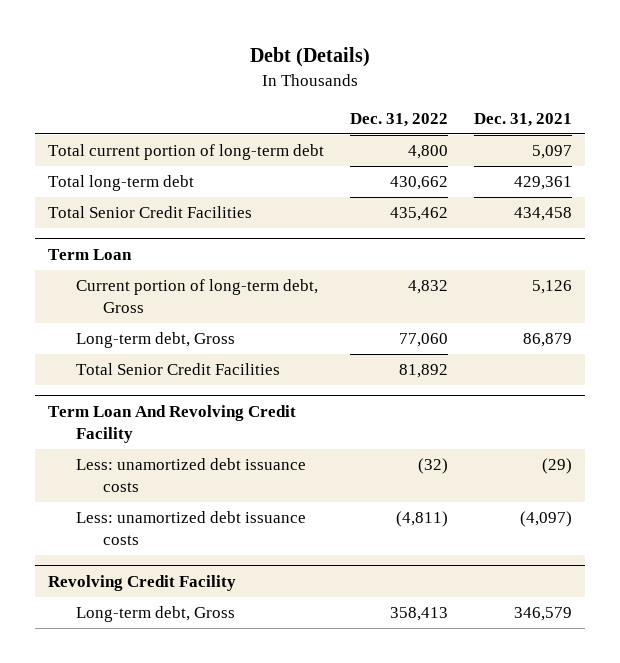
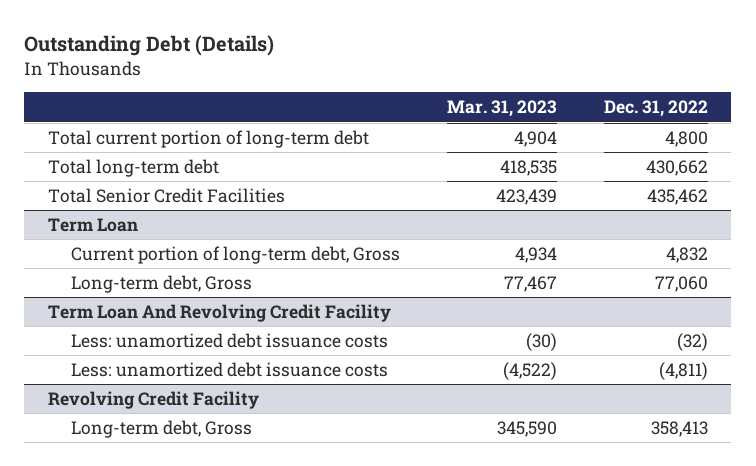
- Debt (Details)
+ Outstanding Debt (Details)
- | Dec. 31, 2022 | Dec. 31, 2021
+ | Mar. 31, 2023 | Dec. 31, 2022
@ Term Loan
- Total Senior Credit Facilities | 81,892 |

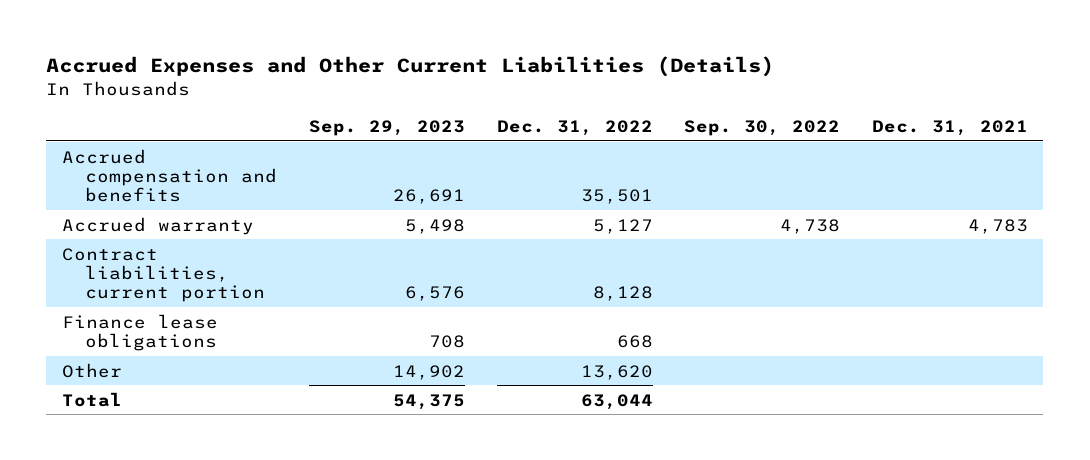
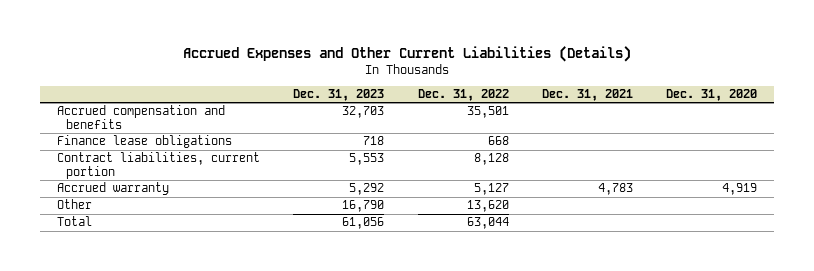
- | Sep. 29, 2023 | Dec. 31, 2022 | Sep. 30, 2022 | Dec. 31, 2021
+ | Dec. 31, 2023 | Dec. 31, 2022 | Dec. 31, 2021 | Dec. 31, 2020
moved down: Contract liabilities, current portion | 5,553 | 8,128 | |
moved down: Accrued warranty | 5,292 | 5,127 | 4,783 | 4,919

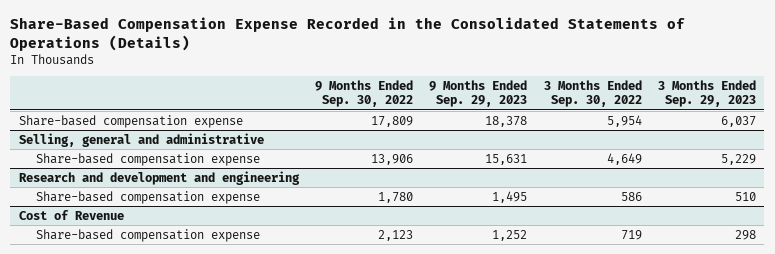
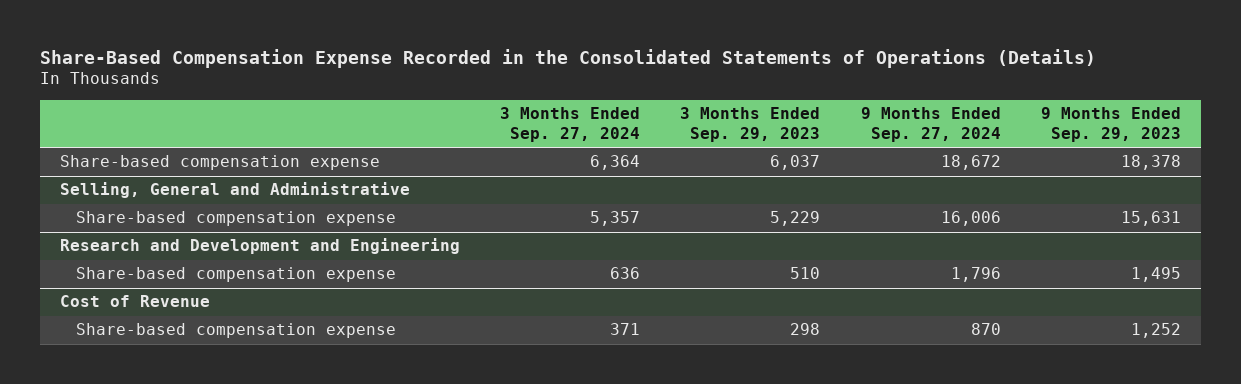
- | 9 Months Ended Sep. 30, 2022 | 9 Months Ended Sep. 29, 2023 | 3 Months Ended Sep. 30, 2022 | 3 Months Ended Sep. 29, 2023
+ | 3 Months Ended Sep. 27, 2024 | 3 Months Ended Sep. 29, 2023 | 9 Months Ended Sep. 27, 2024 | 9 Months Ended Sep. 29, 2023
- Selling, general and administrative
+ Selling, General and Administrative
- Research and development and engineering
+ Research and Development and Engineering

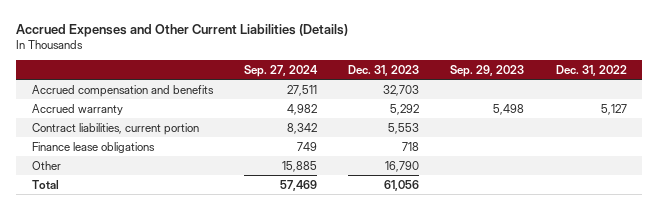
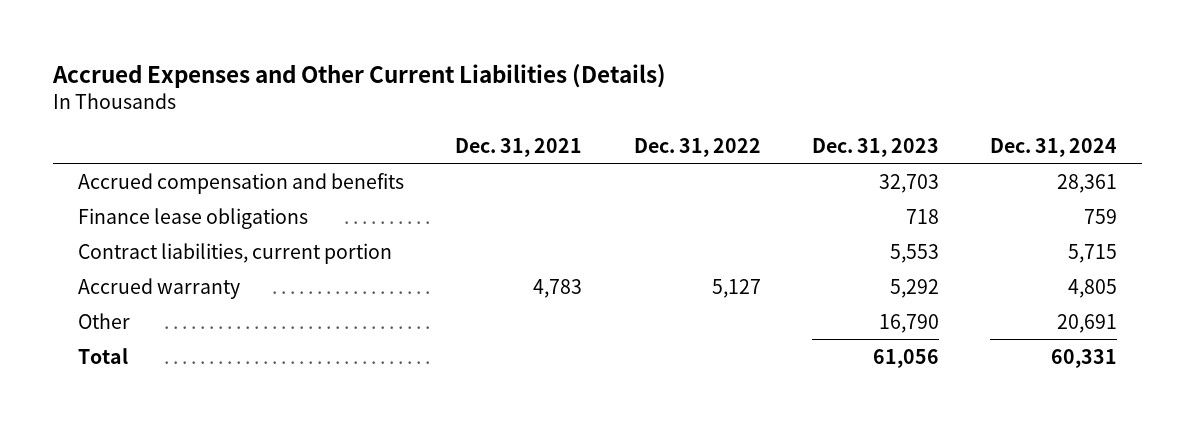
- | Sep. 27, 2024 | Dec. 31, 2023 | Sep. 29, 2023 | Dec. 31, 2022
+ | Dec. 31, 2021 | Dec. 31, 2022 | Dec. 31, 2023 | Dec. 31, 2024
moved down: Contract liabilities, current portion | | | 5,553 | 5,715
moved down: Accrued warranty | 4,783 | 5,127 | 5,292 | 4,805

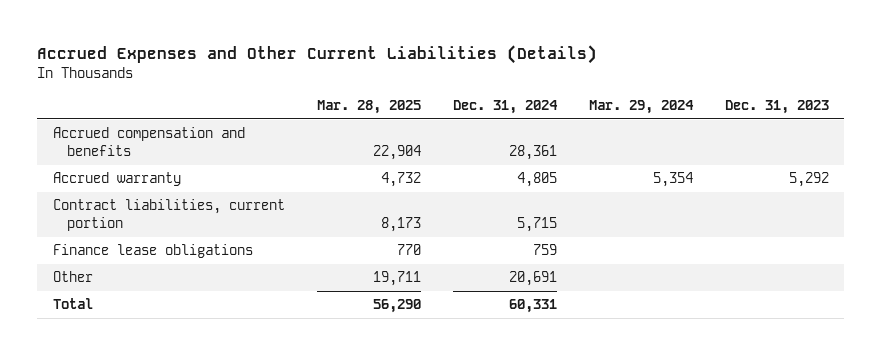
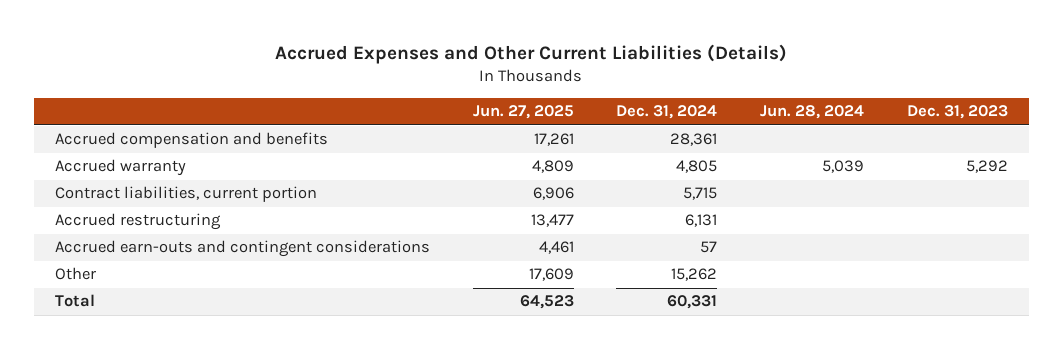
- | Mar. 28, 2025 | Dec. 31, 2024 | Mar. 29, 2024 | Dec. 31, 2023
+ | Jun. 27, 2025 | Dec. 31, 2024 | Jun. 28, 2024 | Dec. 31, 2023
- Finance lease obligations | 770 | 759 | |
- Other | 19,711 | 20,691 | |
+ Accrued restructuring | 13,477 | 6,131 | |
+ Accrued earn-outs and contingent considerations | 4,461 | 57 | |
+ Other | 17,609 | 15,262 | |

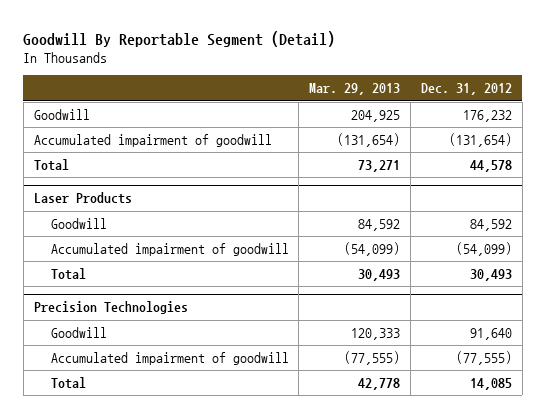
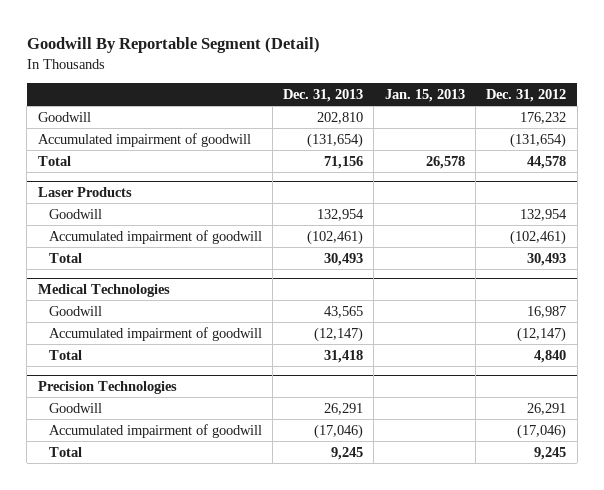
- | Mar. 29, 2013 | Dec. 31, 2012
+ | Dec. 31, 2013 | Jan. 15, 2013 | Dec. 31, 2012
@ Laser Products
- Goodwill | 84,592 | 84,592
- Accumulated impairment of goodwill | (54,099) | (54,099)
+ Goodwill | 132,954 | | 132,954
+ Accumulated impairment of goodwill | (102,461) | | (102,461)
+ Medical Technologies
+ Goodwill | 43,565 | | 16,987
+ Accumulated impairment of goodwill | (12,147) | | (12,147)
+ Total | 31,418 | | 4,840
@ Precision Technologies
- Goodwill | 120,333 | 91,640
- Accumulated impairment of goodwill | (77,555) | (77,555)
- Total | 42,778 | 14,085
+ Goodwill | 26,291 | | 26,291
+ Accumulated impairment of goodwill | (17,046) | | (17,046)
+ Total | 9,245 | | 9,245

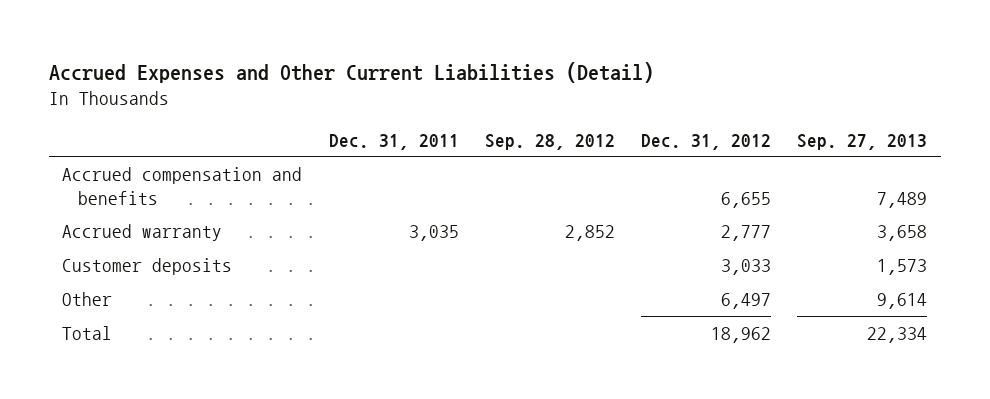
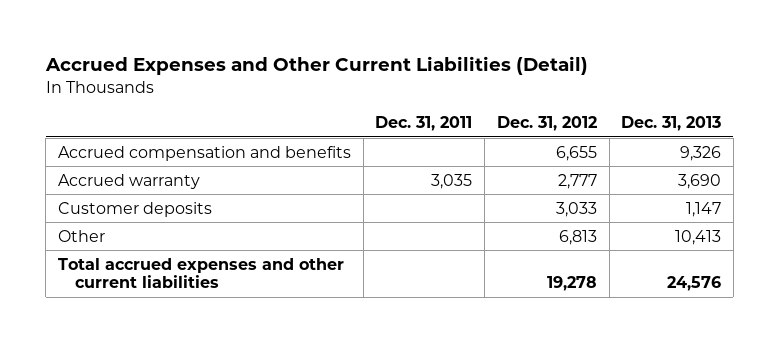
- | Dec. 31, 2011 | Sep. 28, 2012 | Dec. 31, 2012 | Sep. 27, 2013
+ | Dec. 31, 2011 | Dec. 31, 2012 | Dec. 31, 2013
- Other | | | 6,497 | 9,614
- Total | | | 18,962 | 22,334
+ Other | | 6,813 | 10,413
+ Total accrued expenses and other current liabilities | | 19,278 | 24,576

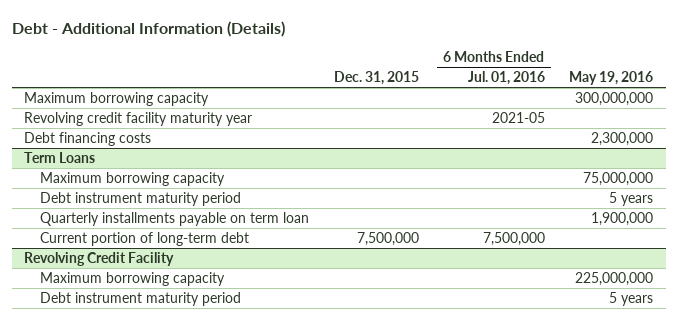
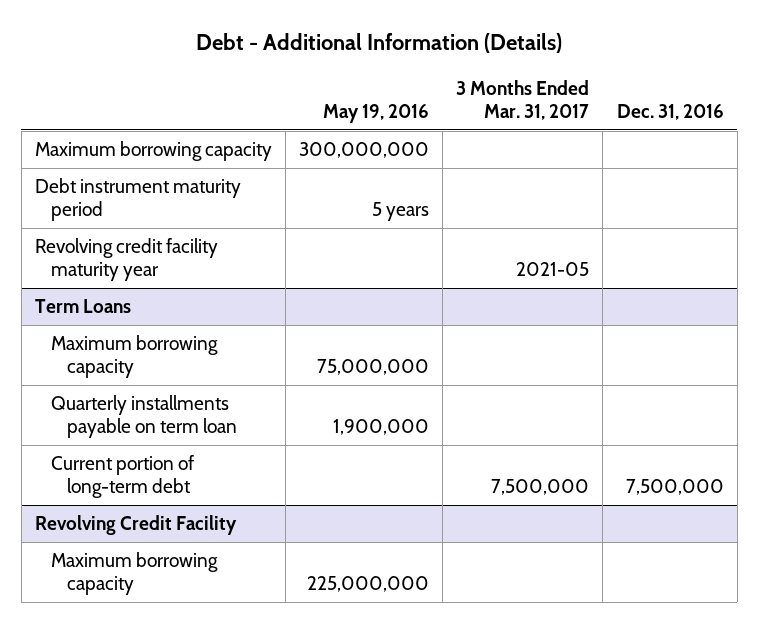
- | Dec. 31, 2015 | 6 Months Ended Jul. 01, 2016 | May 19, 2016
+ | May 19, 2016 | 3 Months Ended Mar. 31, 2017 | Dec. 31, 2016
+ Debt instrument maturity period | 5 years | |
- Debt financing costs | | | 2,300,000
@ Term Loans
- Debt instrument maturity period | | | 5 years
@ Revolving Credit Facility
- Debt instrument maturity period | | | 5 years

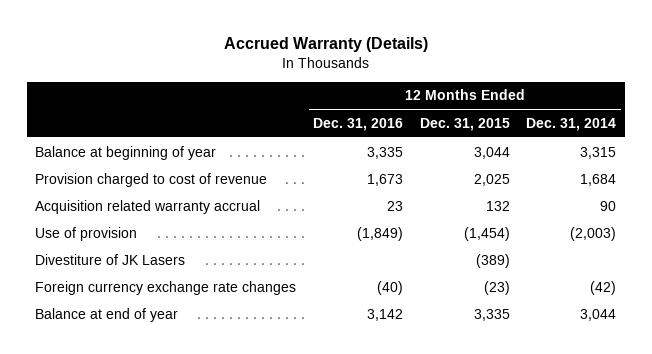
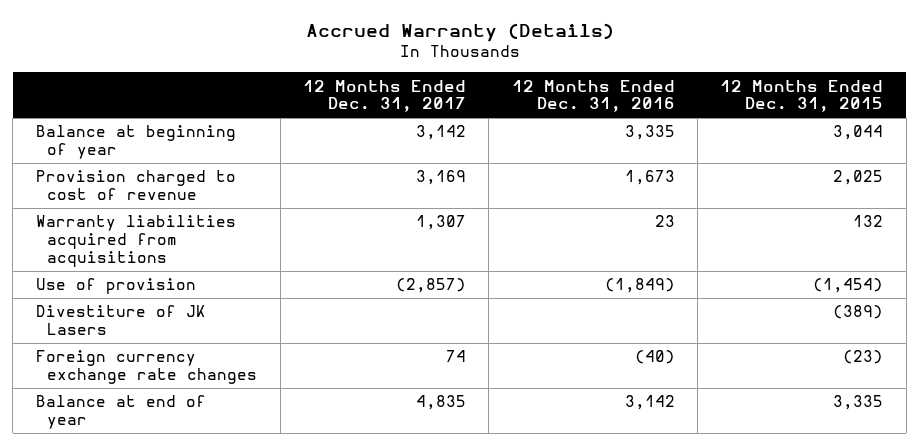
- | 12 Months Ended Dec. 31, 2016 | 12 Months Ended Dec. 31, 2015 | 12 Months Ended Dec. 31, 2014
+ | 12 Months Ended Dec. 31, 2017 | 12 Months Ended Dec. 31, 2016 | 12 Months Ended Dec. 31, 2015
- Acquisition related warranty accrual | 23 | 132 | 90
+ Warranty liabilities acquired from acquisitions | 1,307 | 23 | 132

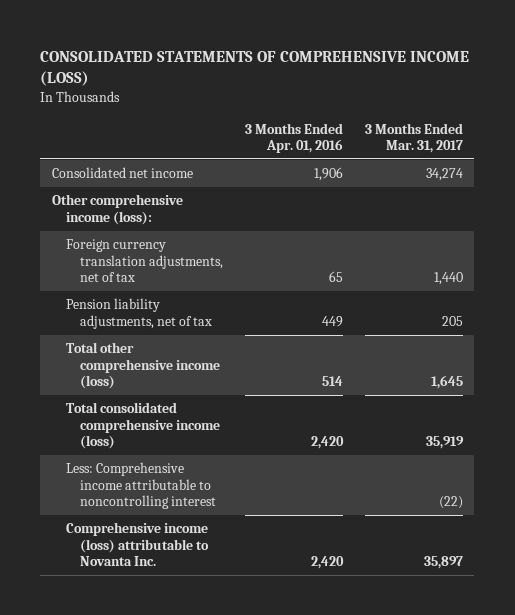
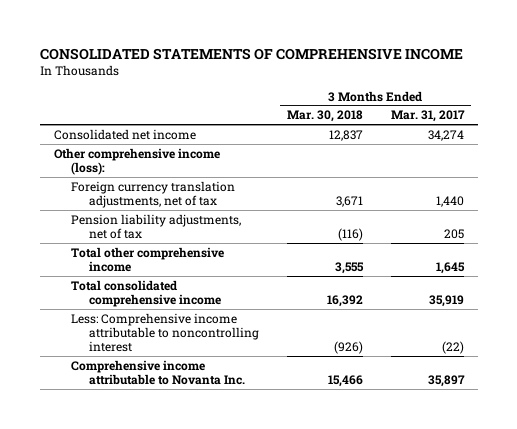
- CONSOLIDATED STATEMENTS OF COMPREHENSIVE INCOME (LOSS)
+ CONSOLIDATED STATEMENTS OF COMPREHENSIVE INCOME
- | 3 Months Ended Apr. 01, 2016 | 3 Months Ended Mar. 31, 2017
+ | 3 Months Ended Mar. 30, 2018 | 3 Months Ended Mar. 31, 2017
- Total other comprehensive income (loss) | 514 | 1,645
- Total consolidated comprehensive income (loss) | 2,420 | 35,919
+ Total other comprehensive income | 3,555 | 1,645
+ Total consolidated comprehensive income | 16,392 | 35,919
- Comprehensive income (loss) attributable to Novanta Inc. | 2,420 | 35,897
+ Comprehensive income attributable to Novanta Inc. | 15,466 | 35,897

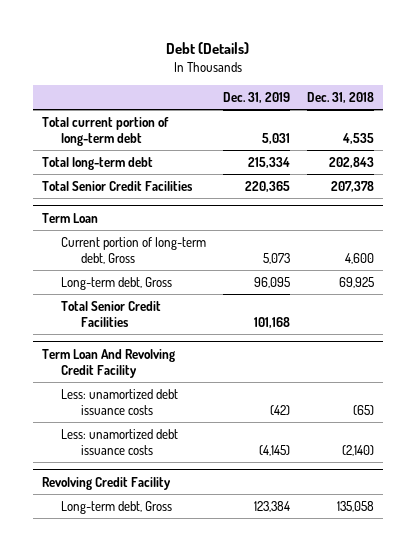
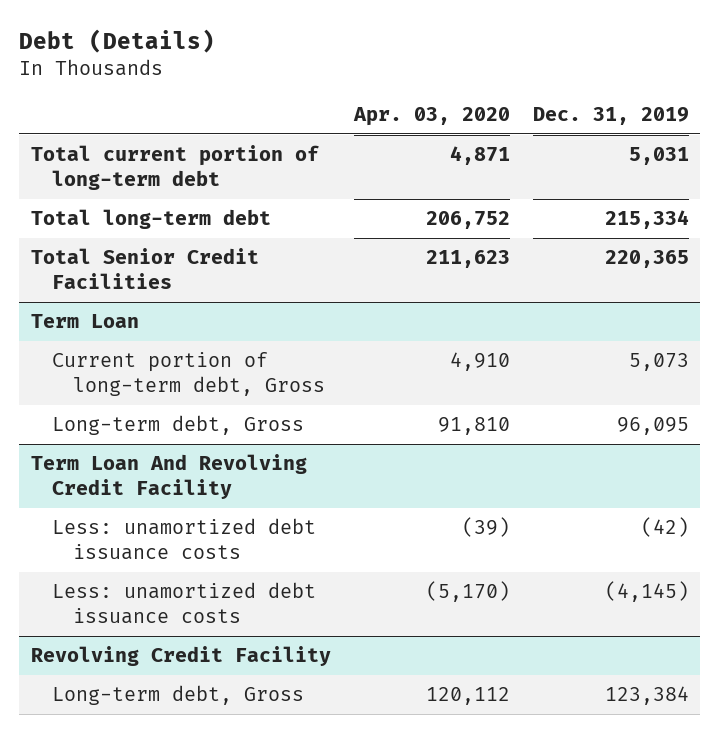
- | Dec. 31, 2019 | Dec. 31, 2018
+ | Apr. 03, 2020 | Dec. 31, 2019
@ Term Loan
- Total Senior Credit Facilities | 101,168 |

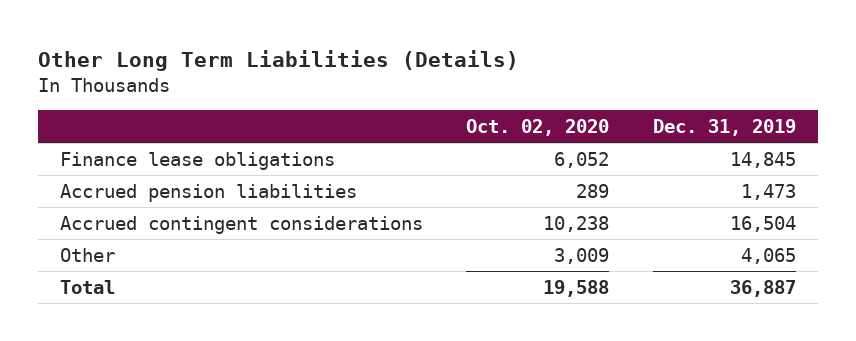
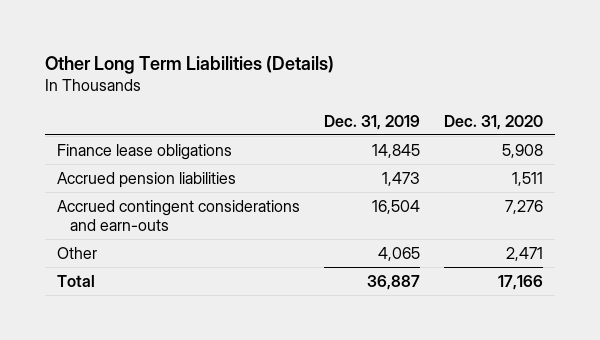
- | Oct. 02, 2020 | Dec. 31, 2019
+ | Dec. 31, 2019 | Dec. 31, 2020
- Accrued contingent considerations | 10,238 | 16,504
+ Accrued contingent considerations and earn-outs | 16,504 | 7,276

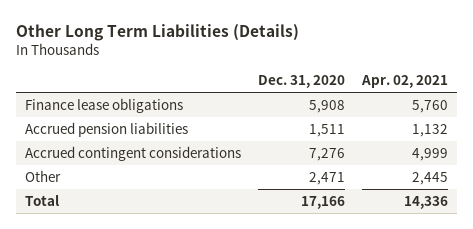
- | Dec. 31, 2019 | Dec. 31, 2020
+ | Dec. 31, 2020 | Apr. 02, 2021
- Accrued contingent considerations and earn-outs | 16,504 | 7,276
+ Accrued contingent considerations | 7,276 | 4,999

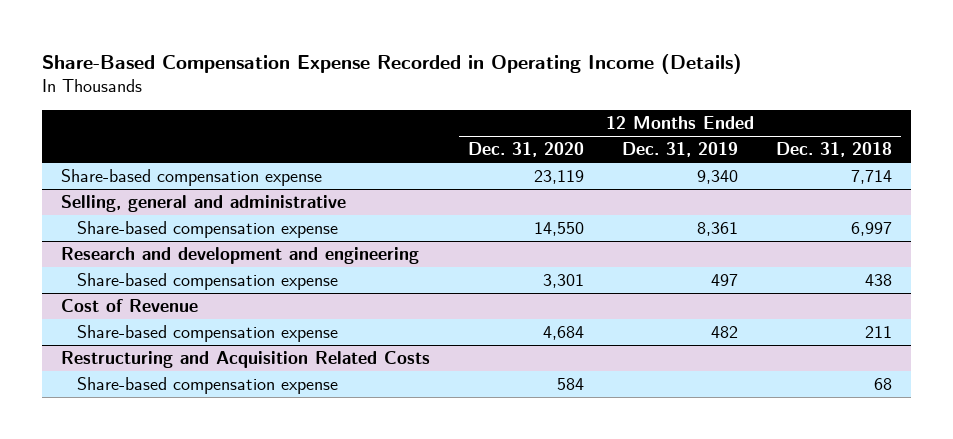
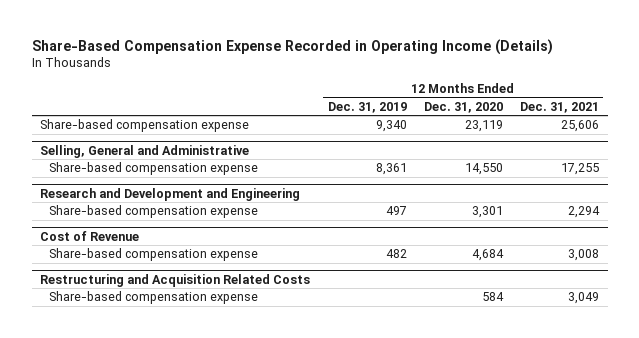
- | 12 Months Ended Dec. 31, 2020 | 12 Months Ended Dec. 31, 2019 | 12 Months Ended Dec. 31, 2018
+ | 12 Months Ended Dec. 31, 2019 | 12 Months Ended Dec. 31, 2020 | 12 Months Ended Dec. 31, 2021
- Selling, general and administrative
+ Selling, General and Administrative
- Research and development and engineering
+ Research and Development and Engineering

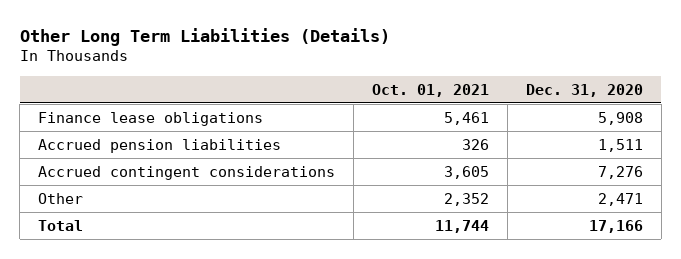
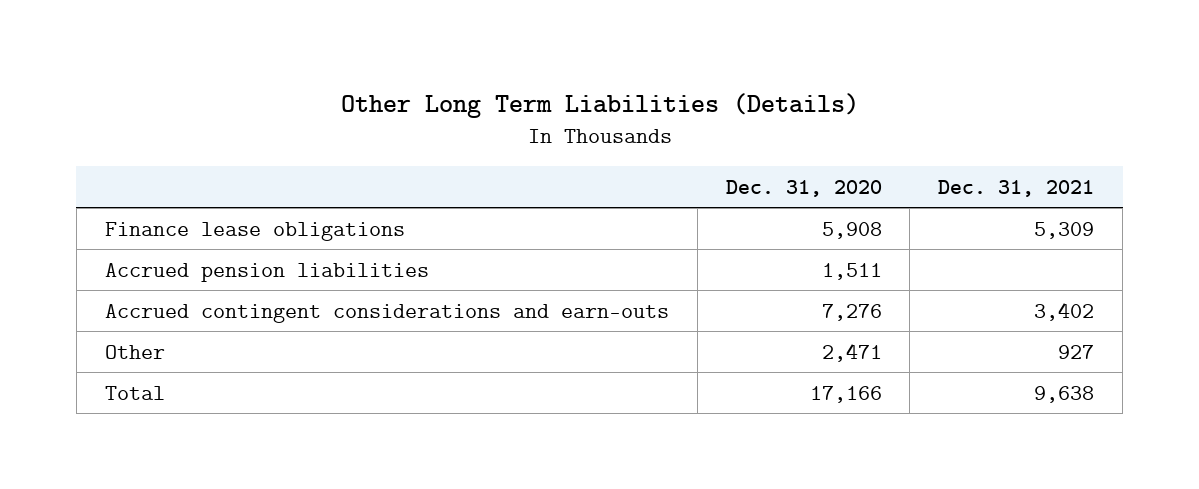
- | Oct. 01, 2021 | Dec. 31, 2020
+ | Dec. 31, 2020 | Dec. 31, 2021
- Accrued contingent considerations | 3,605 | 7,276
+ Accrued contingent considerations and earn-outs | 7,276 | 3,402

